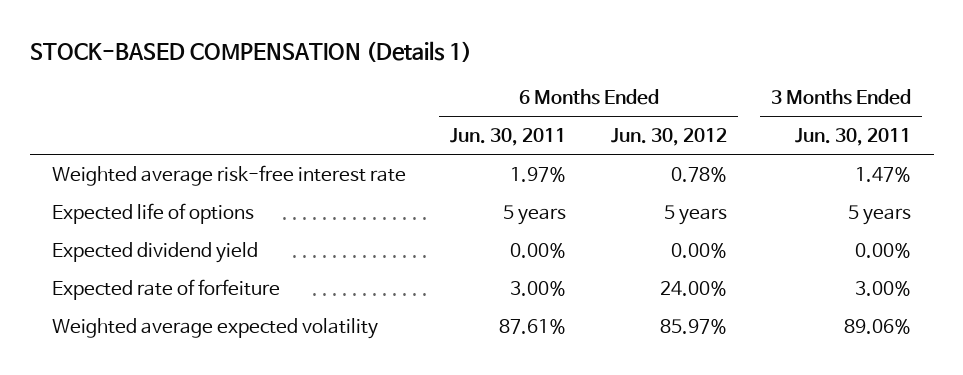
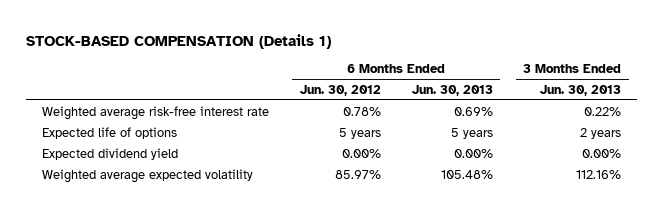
- | 6 Months Ended Jun. 30, 2011 | 6 Months Ended Jun. 30, 2012 | 3 Months Ended Jun. 30, 2011
+ | 6 Months Ended Jun. 30, 2012 | 6 Months Ended Jun. 30, 2013 | 3 Months Ended Jun. 30, 2013
- Expected rate of forfeiture | 3.00% | 24.00% | 3.00%

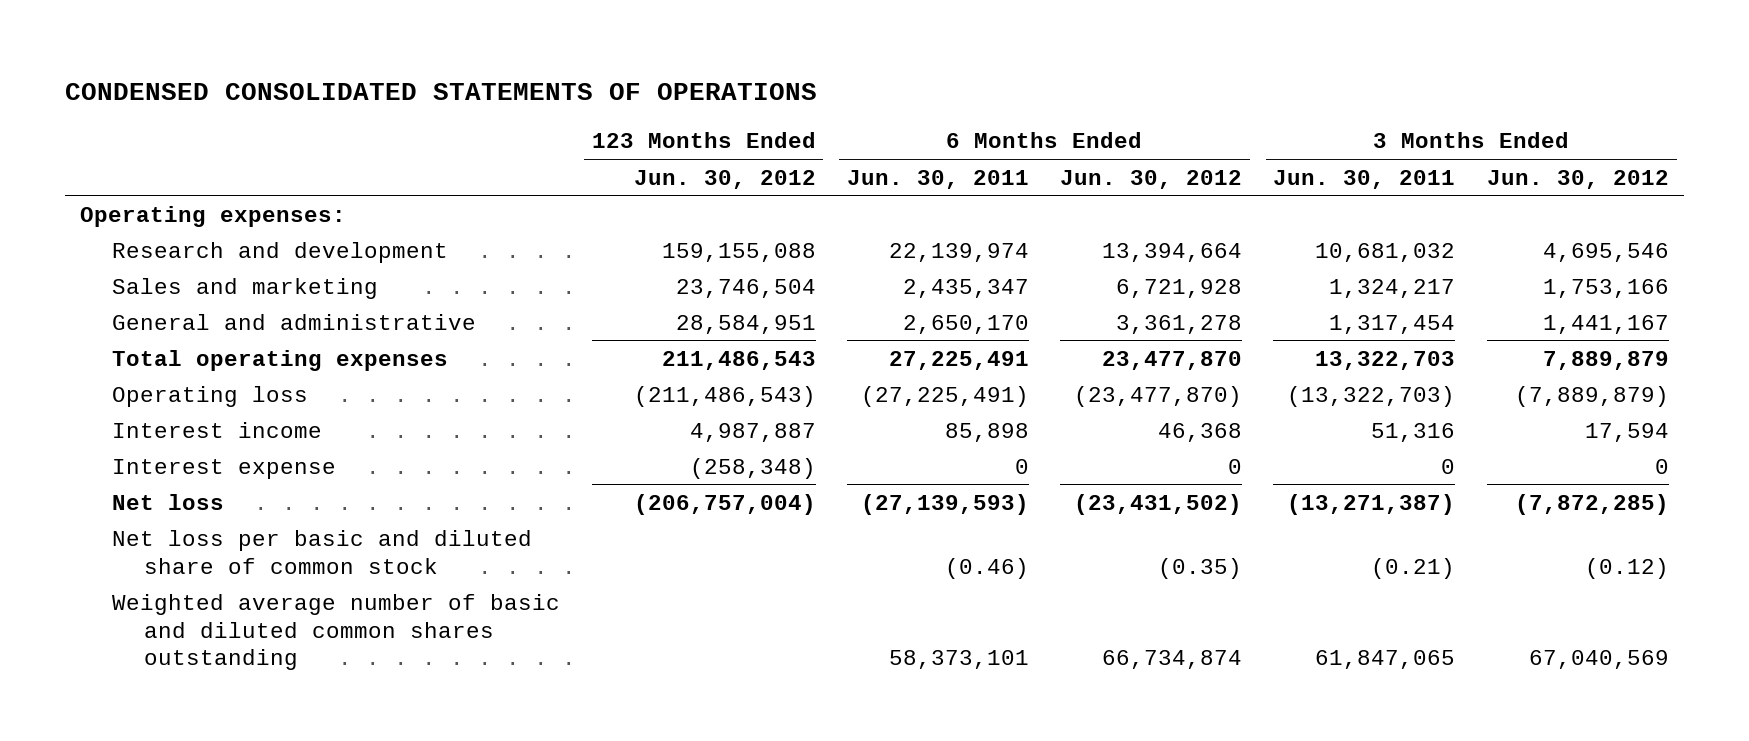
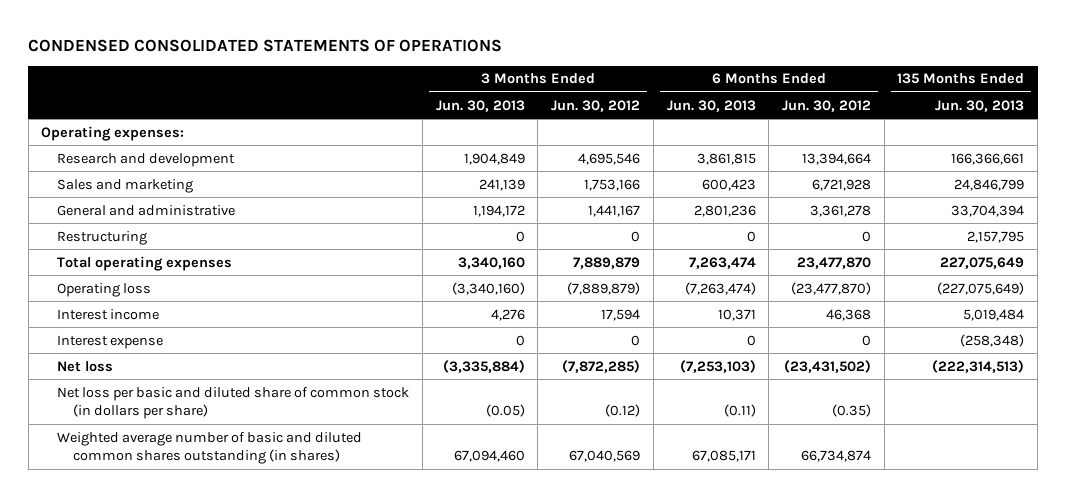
- | 123 Months Ended Jun. 30, 2012 | 6 Months Ended Jun. 30, 2011 | 6 Months Ended Jun. 30, 2012 | 3 Months Ended Jun. 30, 2011 | 3 Months Ended Jun. 30, 2012
+ | 3 Months Ended Jun. 30, 2013 | 3 Months Ended Jun. 30, 2012 | 6 Months Ended Jun. 30, 2013 | 6 Months Ended Jun. 30, 2012 | 135 Months Ended Jun. 30, 2013
+ Restructuring | 0 | 0 | 0 | 0 | 2,157,795
- Net loss per basic and diluted share of common stock | | (0.46) | (0.35) | (0.21) | (0.12)
- Weighted average number of basic and diluted common shares outstanding | | 58,373,101 | 66,734,874 | 61,847,065 | 67,040,569
+ Net loss per basic and diluted share of common stock (in dollars per share) | (0.05) | (0.12) | (0.11) | (0.35) |
+ Weighted average number of basic and diluted common shares outstanding (in shares) | 67,094,460 | 67,040,569 | 67,085,171 | 66,734,874 |

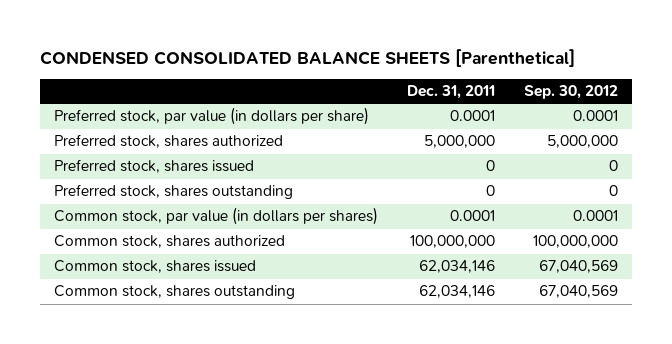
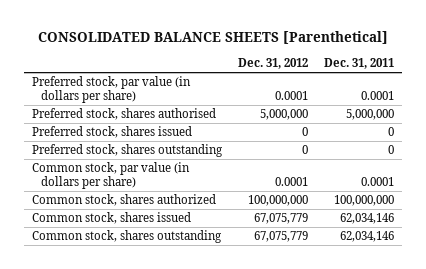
- CONDENSED CONSOLIDATED BALANCE SHEETS [Parenthetical]
+ CONSOLIDATED BALANCE SHEETS [Parenthetical]
- | Dec. 31, 2011 | Sep. 30, 2012
+ | Dec. 31, 2012 | Dec. 31, 2011
- Preferred stock, shares authorized | 5,000,000 | 5,000,000
+ Preferred stock, shares authorised | 5,000,000 | 5,000,000
- Common stock, par value (in dollars per shares) | 0.0001 | 0.0001
+ Common stock, par value (in dollars per share) | 0.0001 | 0.0001

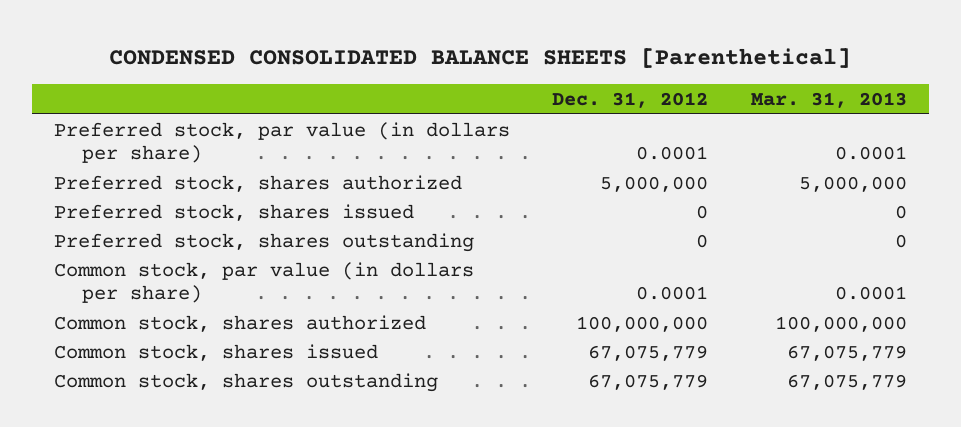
- CONSOLIDATED BALANCE SHEETS [Parenthetical]
+ CONDENSED CONSOLIDATED BALANCE SHEETS [Parenthetical]
- | Dec. 31, 2012 | Dec. 31, 2011
+ | Dec. 31, 2012 | Mar. 31, 2013
- Preferred stock, shares authorised | 5,000,000 | 5,000,000
+ Preferred stock, shares authorized | 5,000,000 | 5,000,000

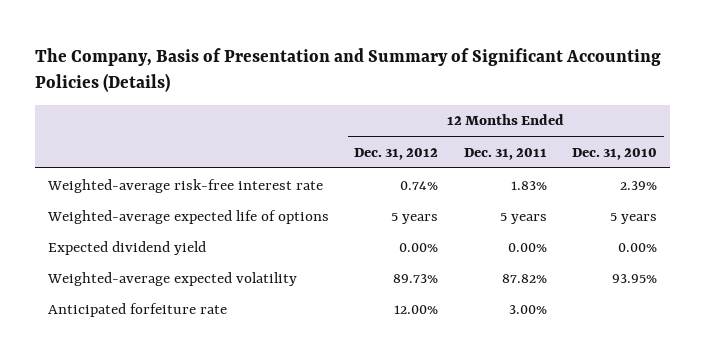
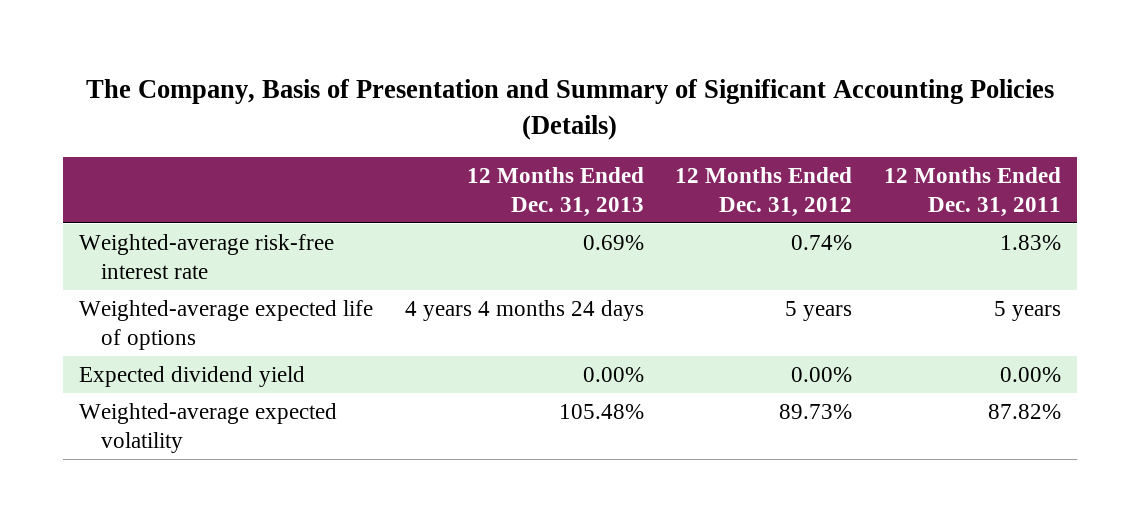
- | 12 Months Ended Dec. 31, 2012 | 12 Months Ended Dec. 31, 2011 | 12 Months Ended Dec. 31, 2010
+ | 12 Months Ended Dec. 31, 2013 | 12 Months Ended Dec. 31, 2012 | 12 Months Ended Dec. 31, 2011
- Anticipated forfeiture rate | 12.00% | 3.00% |

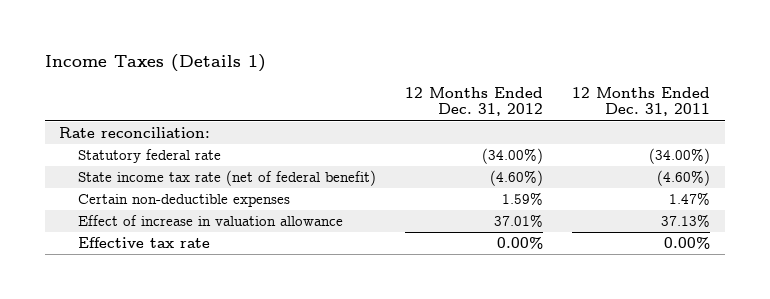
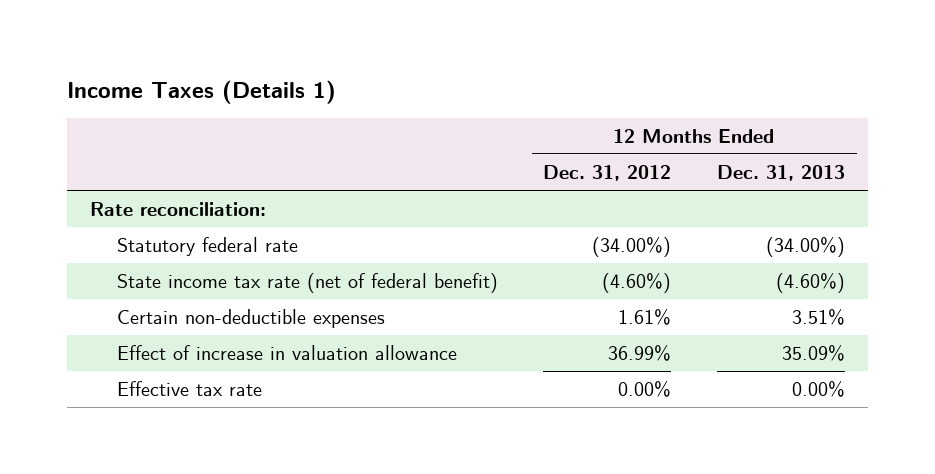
- | 12 Months Ended Dec. 31, 2012 | 12 Months Ended Dec. 31, 2011
+ | 12 Months Ended Dec. 31, 2012 | 12 Months Ended Dec. 31, 2013
- Certain non-deductible expenses | 1.59% | 1.47%
- Effect of increase in valuation allowance | 37.01% | 37.13%
+ Certain non-deductible expenses | 1.61% | 3.51%
+ Effect of increase in valuation allowance | 36.99% | 35.09%

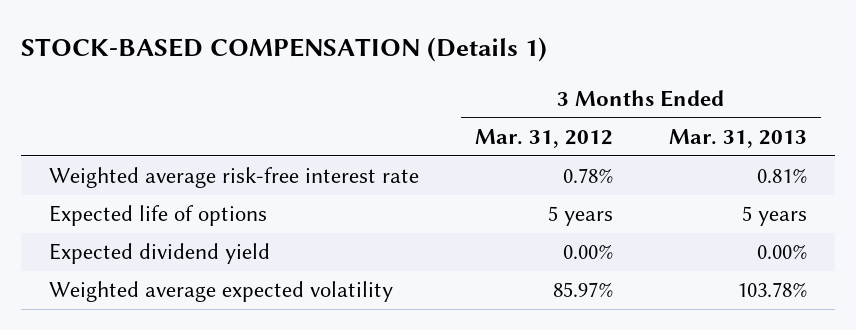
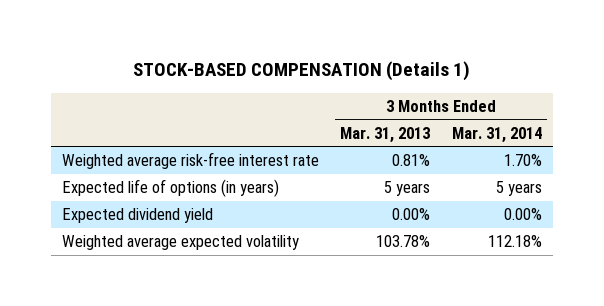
- | 3 Months Ended Mar. 31, 2012 | 3 Months Ended Mar. 31, 2013
+ | 3 Months Ended Mar. 31, 2013 | 3 Months Ended Mar. 31, 2014
- Expected life of options | 5 years | 5 years
+ Expected life of options (in years) | 5 years | 5 years

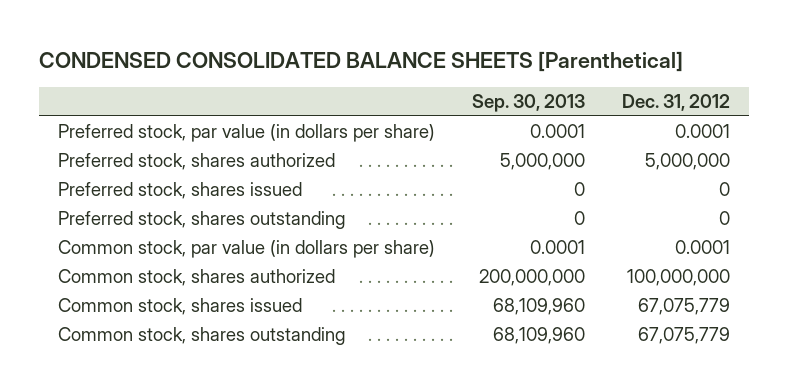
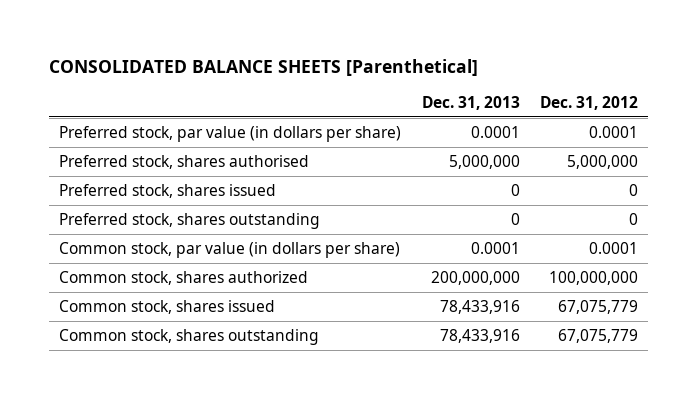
- CONDENSED CONSOLIDATED BALANCE SHEETS [Parenthetical]
+ CONSOLIDATED BALANCE SHEETS [Parenthetical]
- | Sep. 30, 2013 | Dec. 31, 2012
+ | Dec. 31, 2013 | Dec. 31, 2012
- Preferred stock, shares authorized | 5,000,000 | 5,000,000
+ Preferred stock, shares authorised | 5,000,000 | 5,000,000

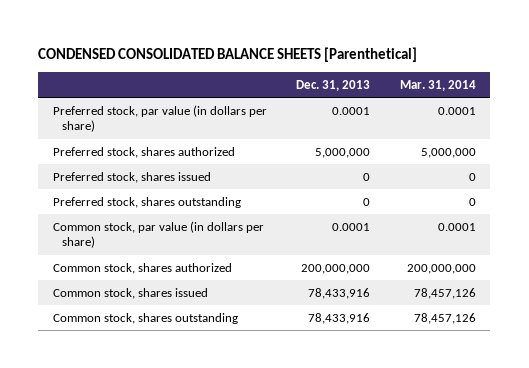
- CONSOLIDATED BALANCE SHEETS [Parenthetical]
+ CONDENSED CONSOLIDATED BALANCE SHEETS [Parenthetical]
- | Dec. 31, 2013 | Dec. 31, 2012
+ | Dec. 31, 2013 | Mar. 31, 2014
- Preferred stock, shares authorised | 5,000,000 | 5,000,000
+ Preferred stock, shares authorized | 5,000,000 | 5,000,000

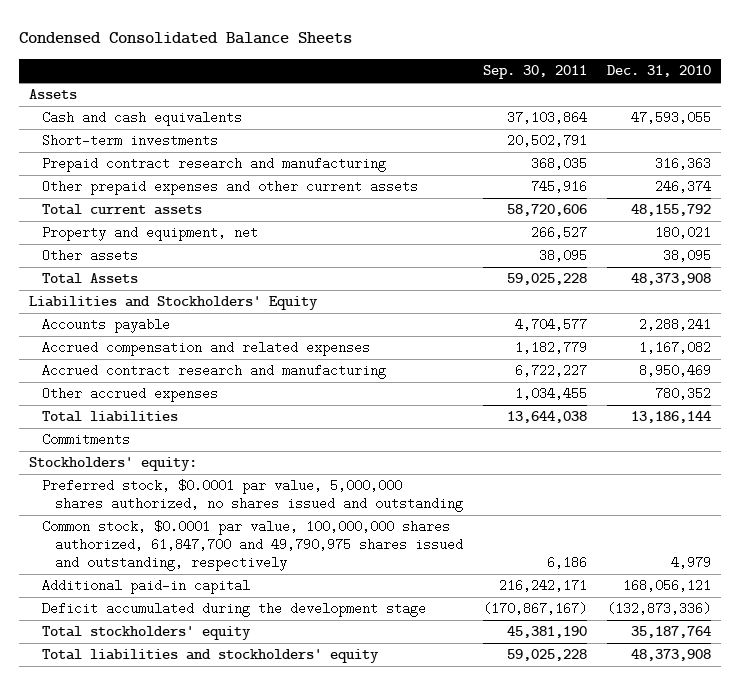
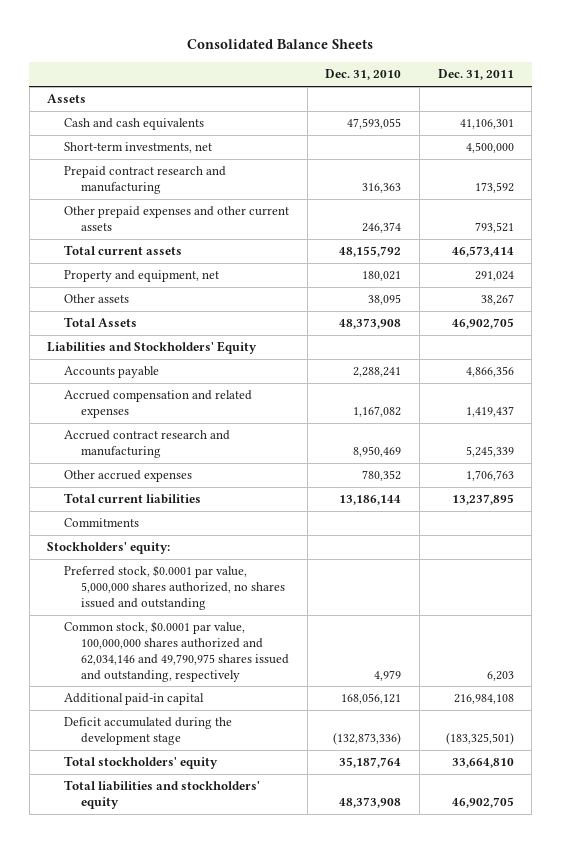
- Condensed Consolidated Balance Sheets
+ Consolidated Balance Sheets
- | Sep. 30, 2011 | Dec. 31, 2010
+ | Dec. 31, 2010 | Dec. 31, 2011
- Short-term investments | 20,502,791 |
+ Short-term investments, net | | 4,500,000
- Total liabilities | 13,644,038 | 13,186,144
+ Total current liabilities | 13,186,144 | 13,237,895
- Common stock, $0.0001 par value, 100,000,000 shares authorized, 61,847,700 and 49,790,975 shares issued and outstanding, respectively | 6,186 | 4,979
+ Common stock, $0.0001 par value, 100,000,000 shares authorized and 62,034,146 and 49,790,975 shares issued and outstanding, respectively | 4,979 | 6,203

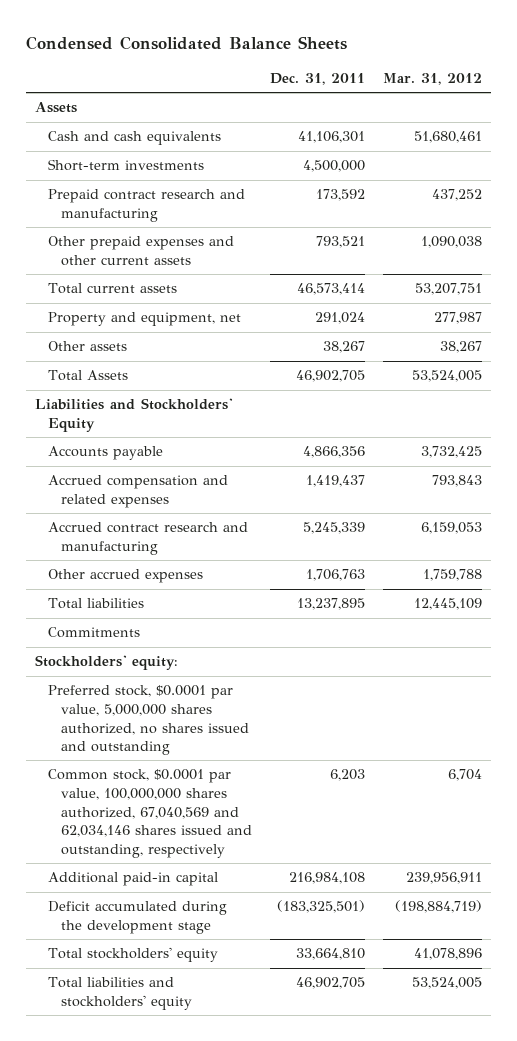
- Consolidated Balance Sheets
+ Condensed Consolidated Balance Sheets
- | Dec. 31, 2010 | Dec. 31, 2011
+ | Dec. 31, 2011 | Mar. 31, 2012
- Short-term investments, net | | 4,500,000
+ Short-term investments | 4,500,000 |
- Total current liabilities | 13,186,144 | 13,237,895
+ Total liabilities | 13,237,895 | 12,445,109
- Common stock, $0.0001 par value, 100,000,000 shares authorized and 62,034,146 and 49,790,975 shares issued and outstanding, respectively | 4,979 | 6,203
+ Common stock, $0.0001 par value, 100,000,000 shares authorized, 67,040,569 and 62,034,146 shares issued and outstanding, respectively | 6,203 | 6,704

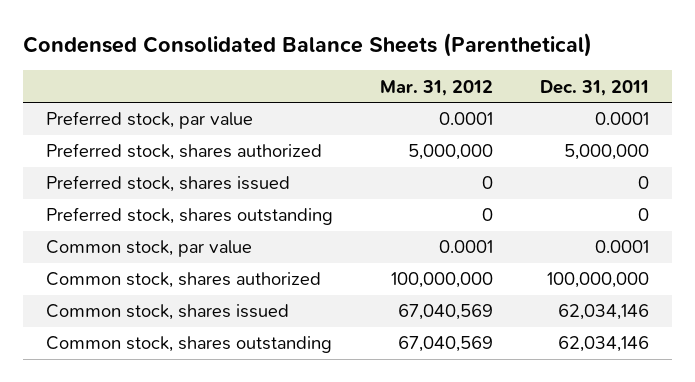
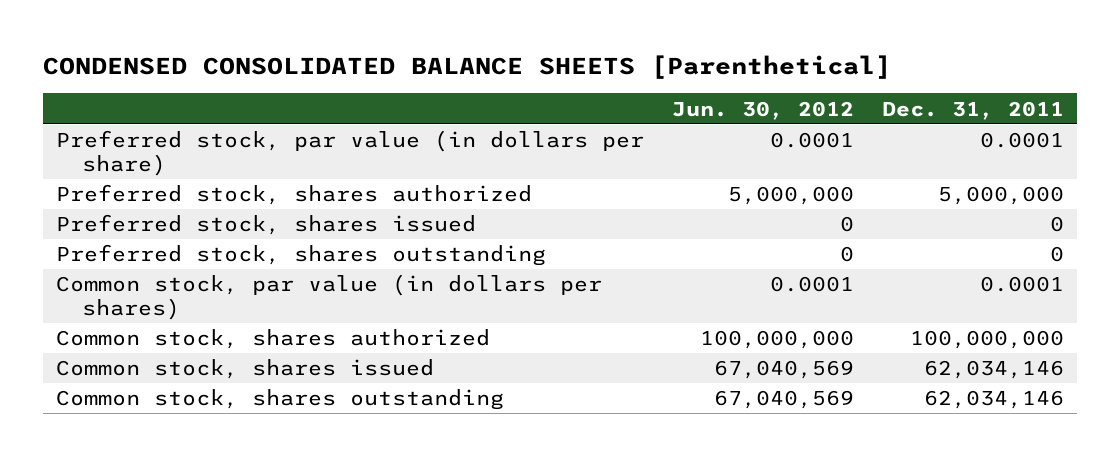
- Condensed Consolidated Balance Sheets (Parenthetical)
+ CONDENSED CONSOLIDATED BALANCE SHEETS [Parenthetical]
- | Mar. 31, 2012 | Dec. 31, 2011
+ | Jun. 30, 2012 | Dec. 31, 2011
- Preferred stock, par value | 0.0001 | 0.0001
+ Preferred stock, par value (in dollars per share) | 0.0001 | 0.0001
- Common stock, par value | 0.0001 | 0.0001
+ Common stock, par value (in dollars per shares) | 0.0001 | 0.0001

